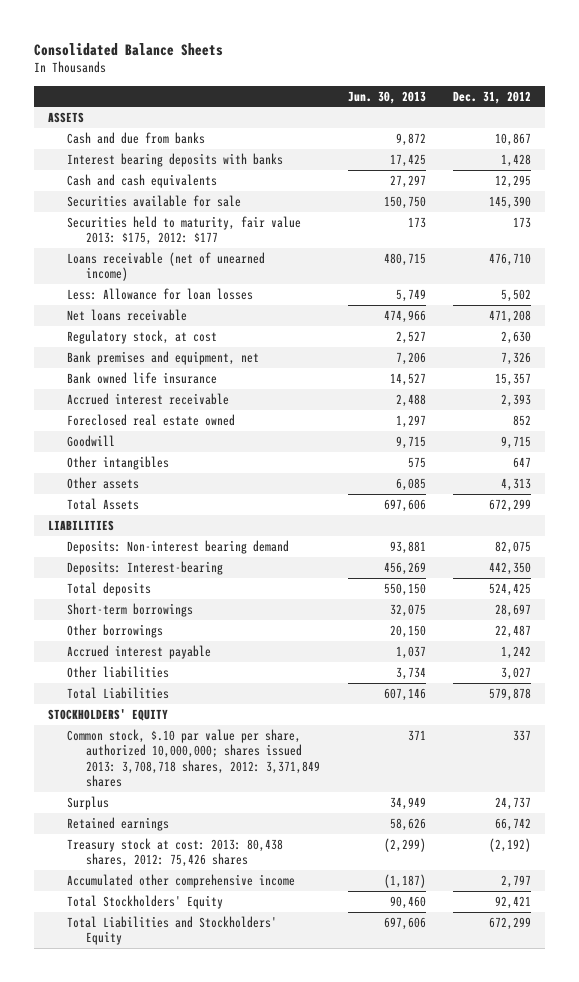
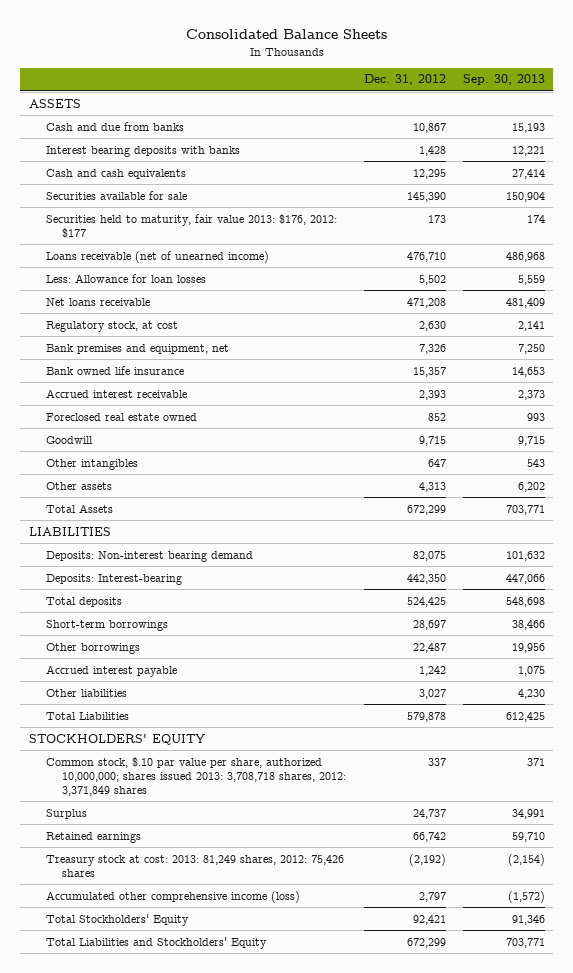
- | Jun. 30, 2013 | Dec. 31, 2012
+ | Dec. 31, 2012 | Sep. 30, 2013
- Securities held to maturity, fair value 2013: $175, 2012: $177 | 173 | 173
+ Securities held to maturity, fair value 2013: $176, 2012: $177 | 173 | 174
- Treasury stock at cost: 2013: 80,438 shares, 2012: 75,426 shares | (2,299) | (2,192)
- Accumulated other comprehensive income | (1,187) | 2,797
+ Treasury stock at cost: 2013: 81,249 shares, 2012: 75,426 shares | (2,192) | (2,154)
+ Accumulated other comprehensive income (loss) | 2,797 | (1,572)

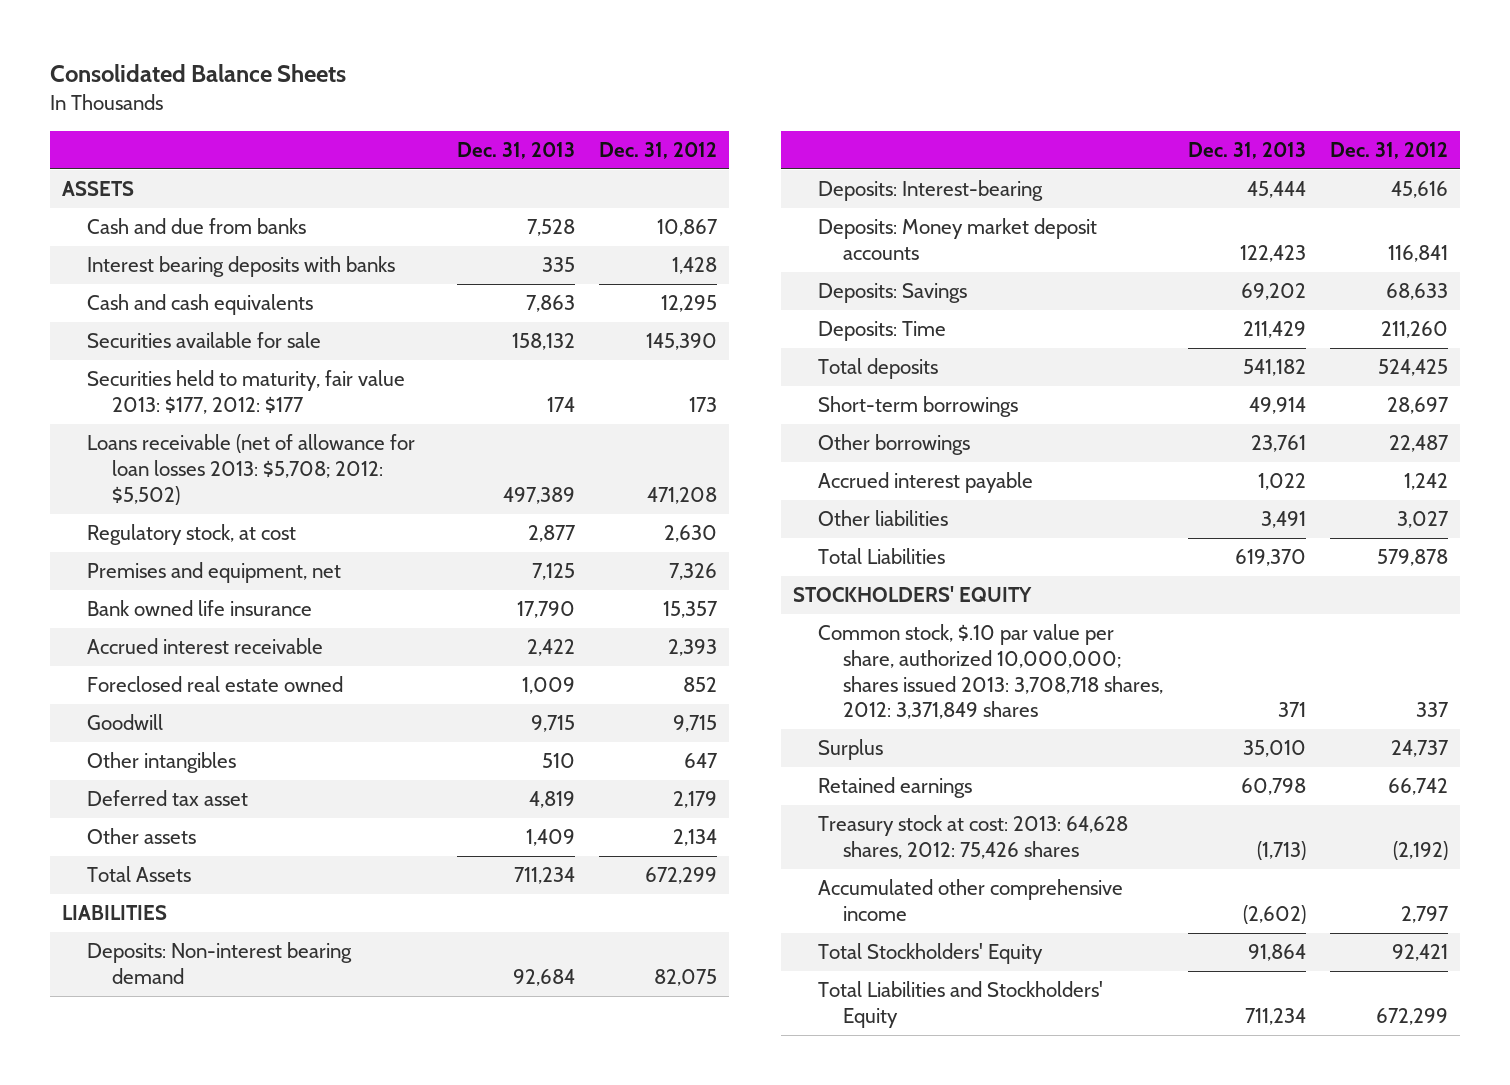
- | Dec. 31, 2012 | Sep. 30, 2013
+ | Dec. 31, 2013 | Dec. 31, 2012
- Securities held to maturity, fair value 2013: $176, 2012: $177 | 173 | 174
- Loans receivable (net of unearned income) | 476,710 | 486,968
- Less: Allowance for loan losses | 5,502 | 5,559
- Net loans receivable | 471,208 | 481,409
+ Securities held to maturity, fair value 2013: $177, 2012: $177 | 174 | 173
+ Loans receivable (net of allowance for loan losses 2013: $5,708; 2012: $5,502) | 497,389 | 471,208
- Bank premises and equipment, net | 7,326 | 7,250
+ Premises and equipment, net | 7,125 | 7,326
- Other assets | 4,313 | 6,202
+ Deferred tax asset | 4,819 | 2,179
+ Other assets | 1,409 | 2,134
- Deposits: Interest-bearing | 442,350 | 447,066
+ Deposits: Interest-bearing | 45,444 | 45,616
+ Deposits: Money market deposit accounts | 122,423 | 116,841
+ Deposits: Savings | 69,202 | 68,633
+ Deposits: Time | 211,429 | 211,260
- Treasury stock at cost: 2013: 81,249 shares, 2012: 75,426 shares | (2,192) | (2,154)
- Accumulated other comprehensive income (loss) | 2,797 | (1,572)
+ Treasury stock at cost: 2013: 64,628 shares, 2012: 75,426 shares | (1,713) | (2,192)
+ Accumulated other comprehensive income | (2,602) | 2,797

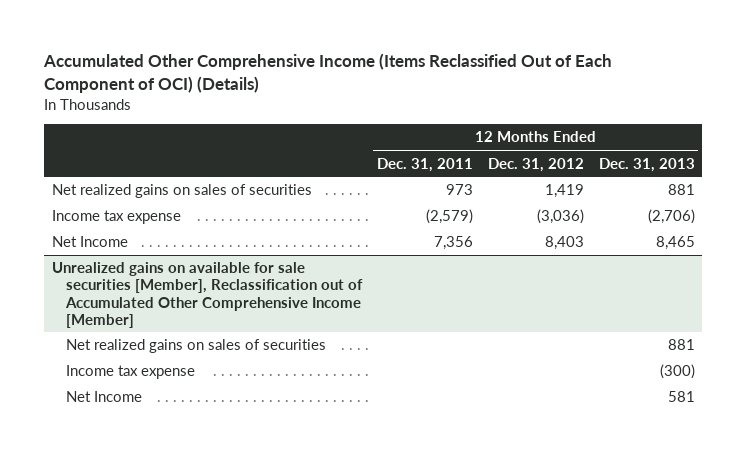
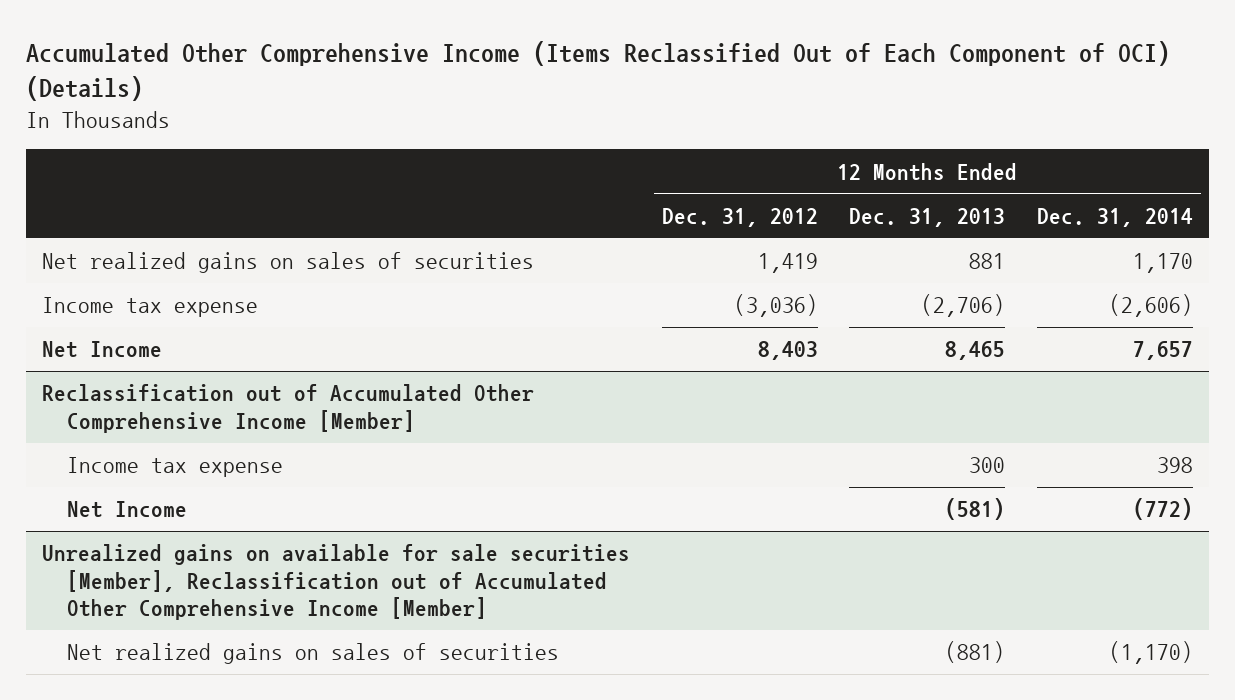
- | 12 Months Ended Dec. 31, 2011 | 12 Months Ended Dec. 31, 2012 | 12 Months Ended Dec. 31, 2013
+ | 12 Months Ended Dec. 31, 2012 | 12 Months Ended Dec. 31, 2013 | 12 Months Ended Dec. 31, 2014
+ Reclassification out of Accumulated Other Comprehensive Income [Member]
+ Income tax expense | | 300 | 398
+ Net Income | | (581) | (772)
@ Unrealized gains on available for sale securities [Member], Reclassification out of Accumulated Other Comprehensive Income [Member]
- Net realized gains on sales of securities | | | 881
- Income tax expense | | | (300)
- Net Income | | | 581
+ Net realized gains on sales of securities | | (881) | (1,170)

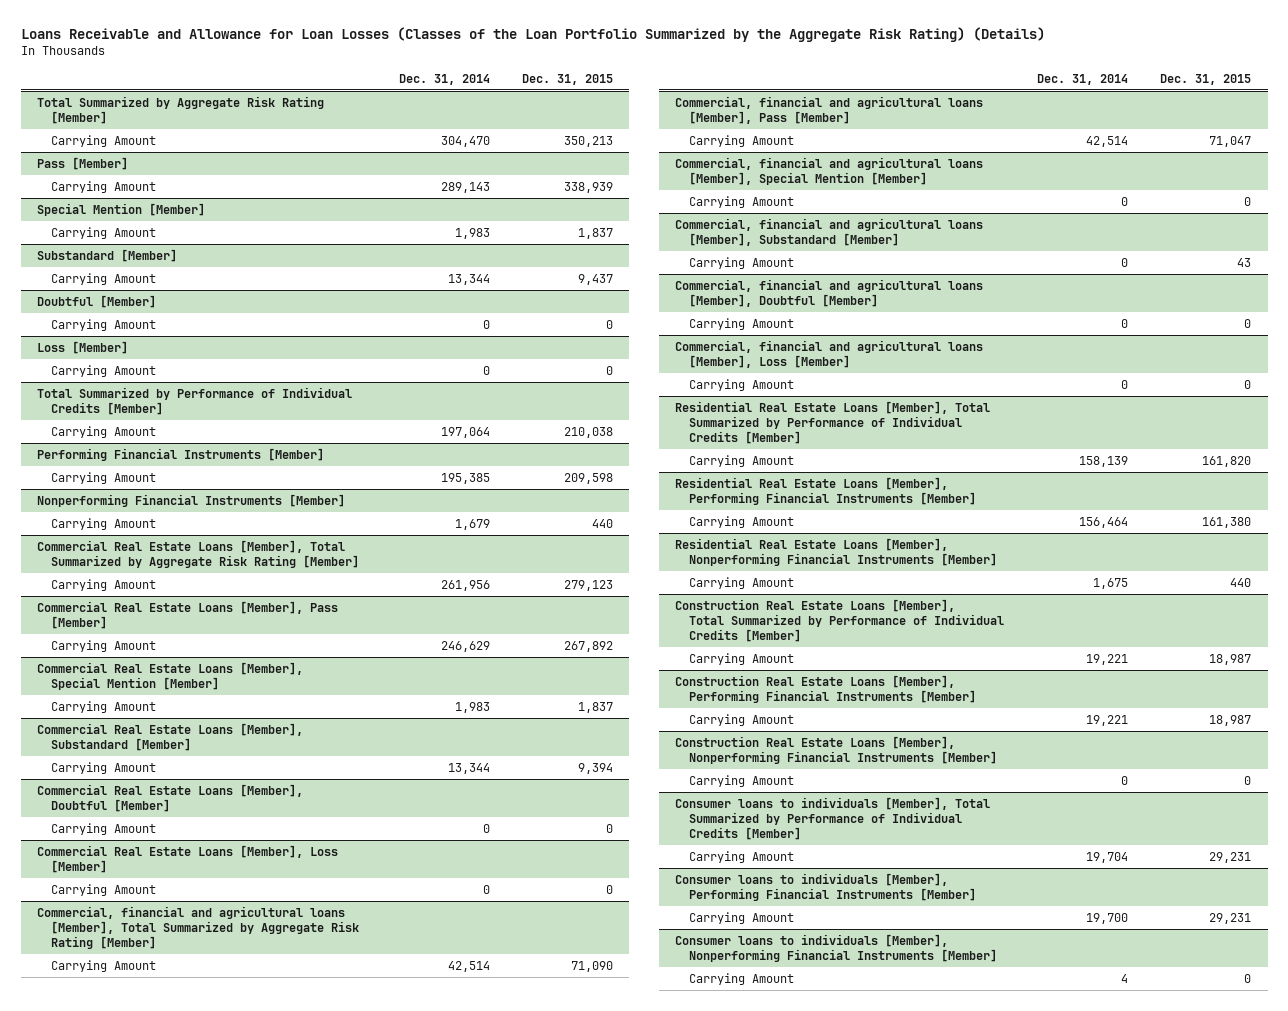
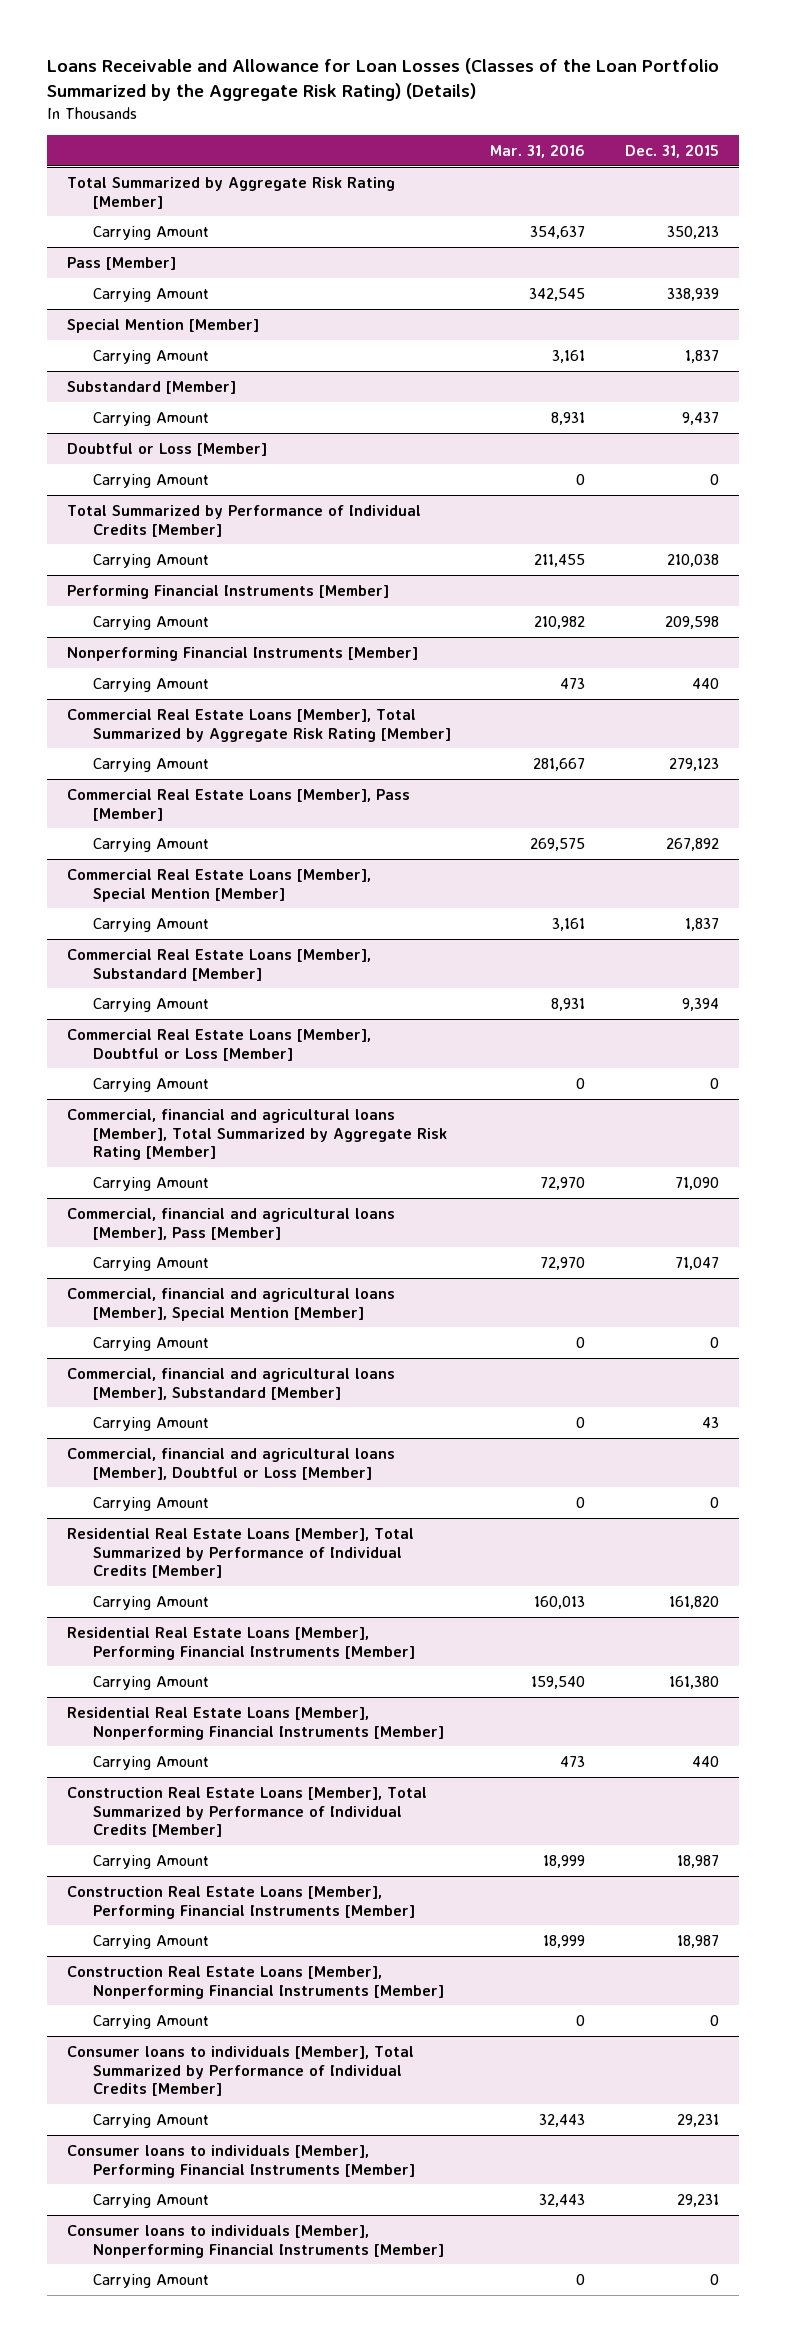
- | Dec. 31, 2014 | Dec. 31, 2015
+ | Mar. 31, 2016 | Dec. 31, 2015
- Doubtful [Member]
- Carrying Amount | 0 | 0
- Loss [Member]
+ Doubtful or Loss [Member]
- Commercial Real Estate Loans [Member], Doubtful [Member]
- Carrying Amount | 0 | 0
- Commercial Real Estate Loans [Member], Loss [Member]
+ Commercial Real Estate Loans [Member], Doubtful or Loss [Member]
- Commercial, financial and agricultural loans [Member], Doubtful [Member]
- Carrying Amount | 0 | 0
- Commercial, financial and agricultural loans [Member], Loss [Member]
+ Commercial, financial and agricultural loans [Member], Doubtful or Loss [Member]

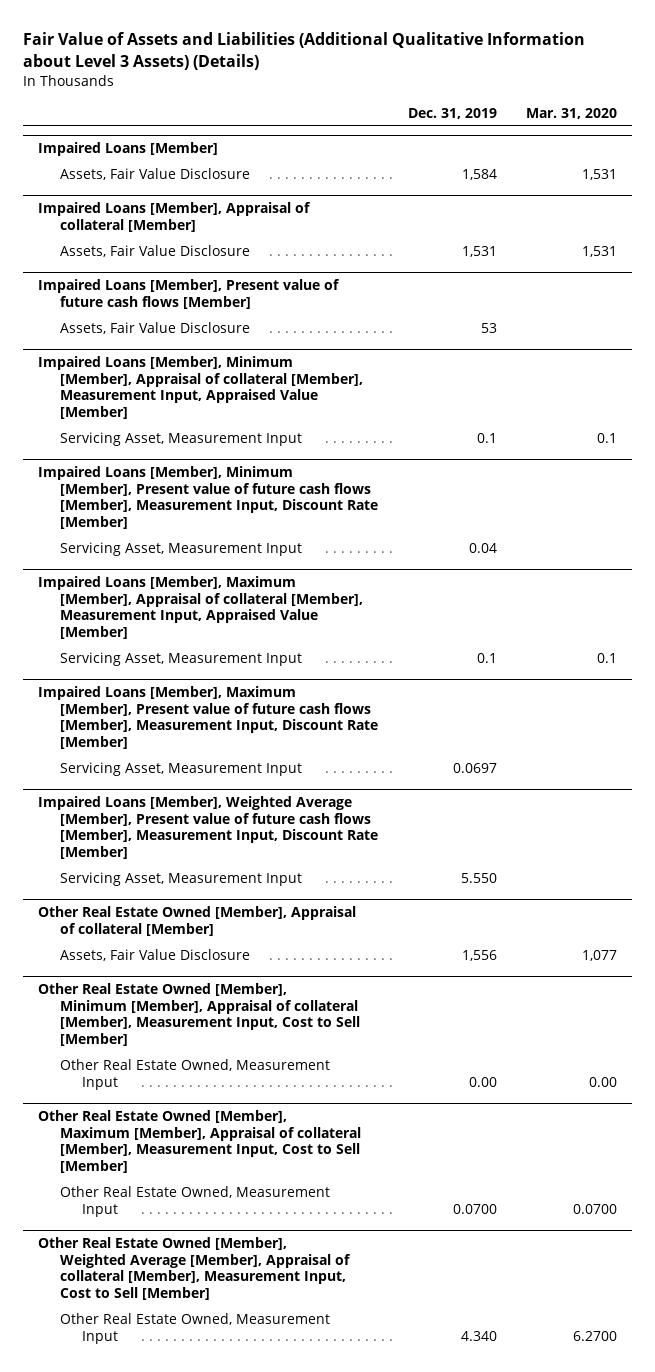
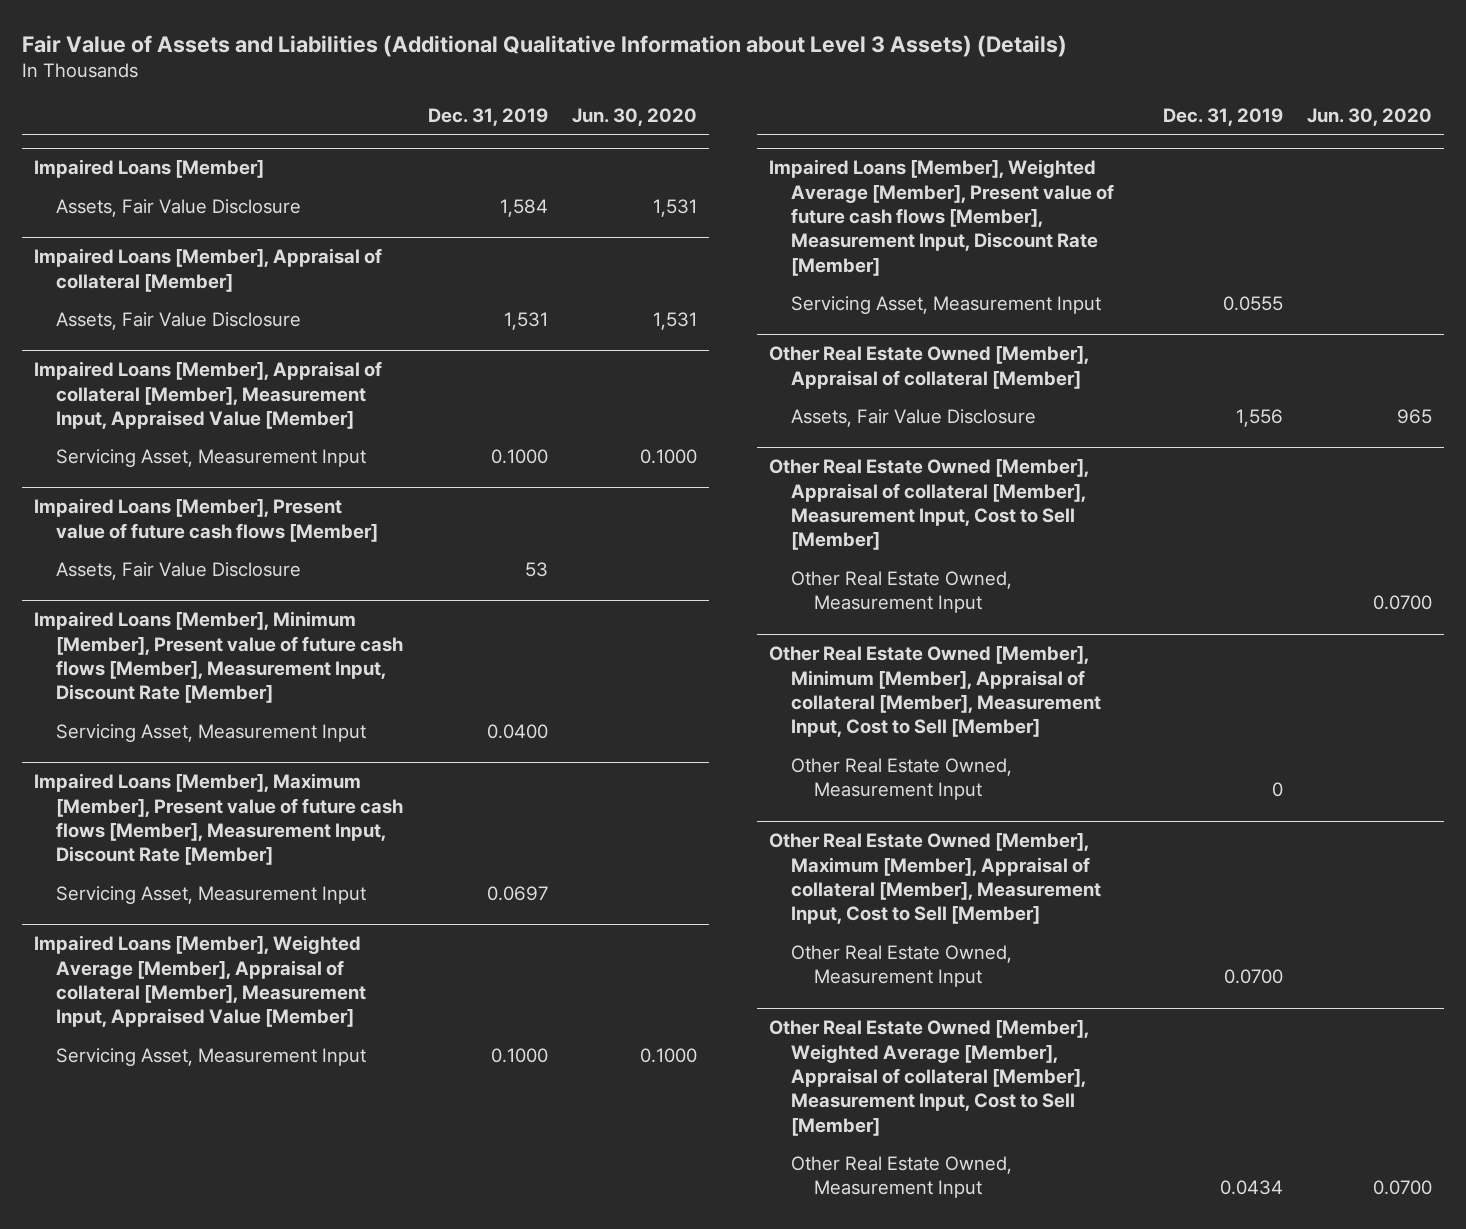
- | Dec. 31, 2019 | Mar. 31, 2020
+ | Dec. 31, 2019 | Jun. 30, 2020
+ Impaired Loans [Member], Appraisal of collateral [Member], Measurement Input, Appraised Value [Member]
+ Servicing Asset, Measurement Input | 0.1000 | 0.1000
- Impaired Loans [Member], Minimum [Member], Appraisal of collateral [Member], Measurement Input, Appraised Value [Member]
- Servicing Asset, Measurement Input | 0.1 | 0.1
@ Impaired Loans [Member], Minimum [Member], Present value of future cash flows [Member], Measurement Input, Discount Rate [Member]
- Servicing Asset, Measurement Input | 0.04 |
- Impaired Loans [Member], Maximum [Member], Appraisal of collateral [Member], Measurement Input, Appraised Value [Member]
- Servicing Asset, Measurement Input | 0.1 | 0.1
@ Impaired Loans [Member], Minimum [Member], Present value of future cash flows [Member], Measurement Input, Discount Rate [Member]
+ Servicing Asset, Measurement Input | 0.0400 |
+ Impaired Loans [Member], Weighted Average [Member], Appraisal of collateral [Member], Measurement Input, Appraised Value [Member]
+ Servicing Asset, Measurement Input | 0.1000 | 0.1000
@ Impaired Loans [Member], Weighted Average [Member], Present value of future cash flows [Member], Measurement Input, Discount Rate [Member]
- Servicing Asset, Measurement Input | 5.550 |
+ Servicing Asset, Measurement Input | 0.0555 |
+ Other Real Estate Owned [Member], Appraisal of collateral [Member], Measurement Input, Cost to Sell [Member]
+ Other Real Estate Owned, Measurement Input | | 0.0700
@ Other Real Estate Owned [Member], Minimum [Member], Appraisal of collateral [Member], Measurement Input, Cost to Sell [Member]
- Other Real Estate Owned, Measurement Input | 0.00 | 0.00
+ Other Real Estate Owned, Measurement Input | 0 |
@ Other Real Estate Owned [Member], Weighted Average [Member], Appraisal of collateral [Member], Measurement Input, Cost to Sell [Member]
- Other Real Estate Owned, Measurement Input | 4.340 | 6.2700
+ Other Real Estate Owned, Measurement Input | 0.0434 | 0.0700

